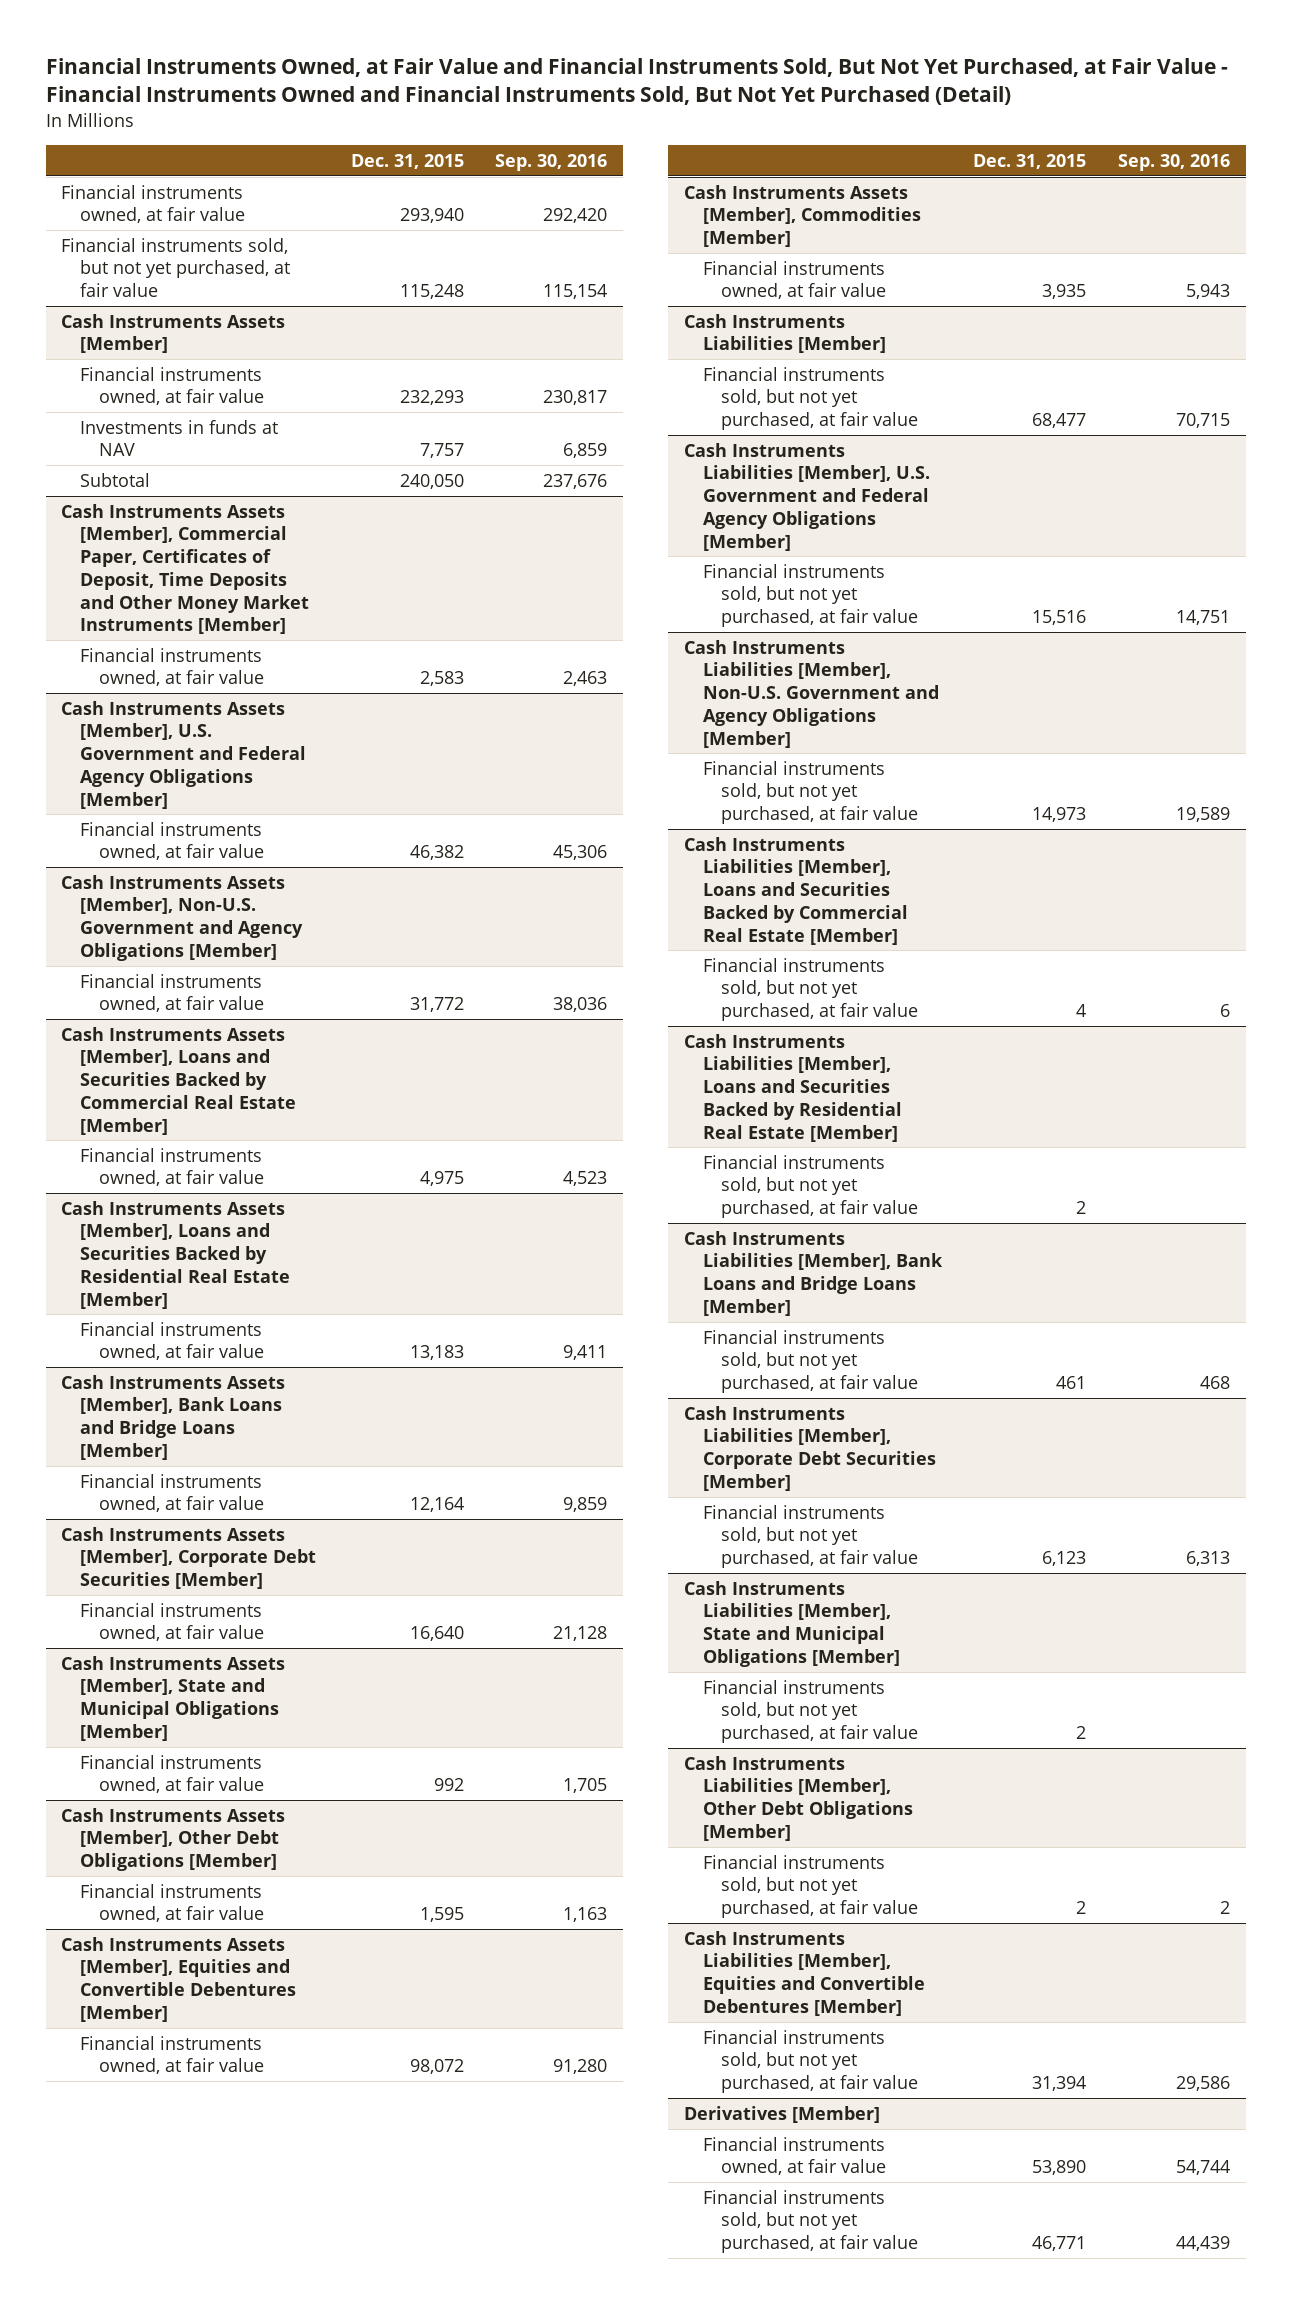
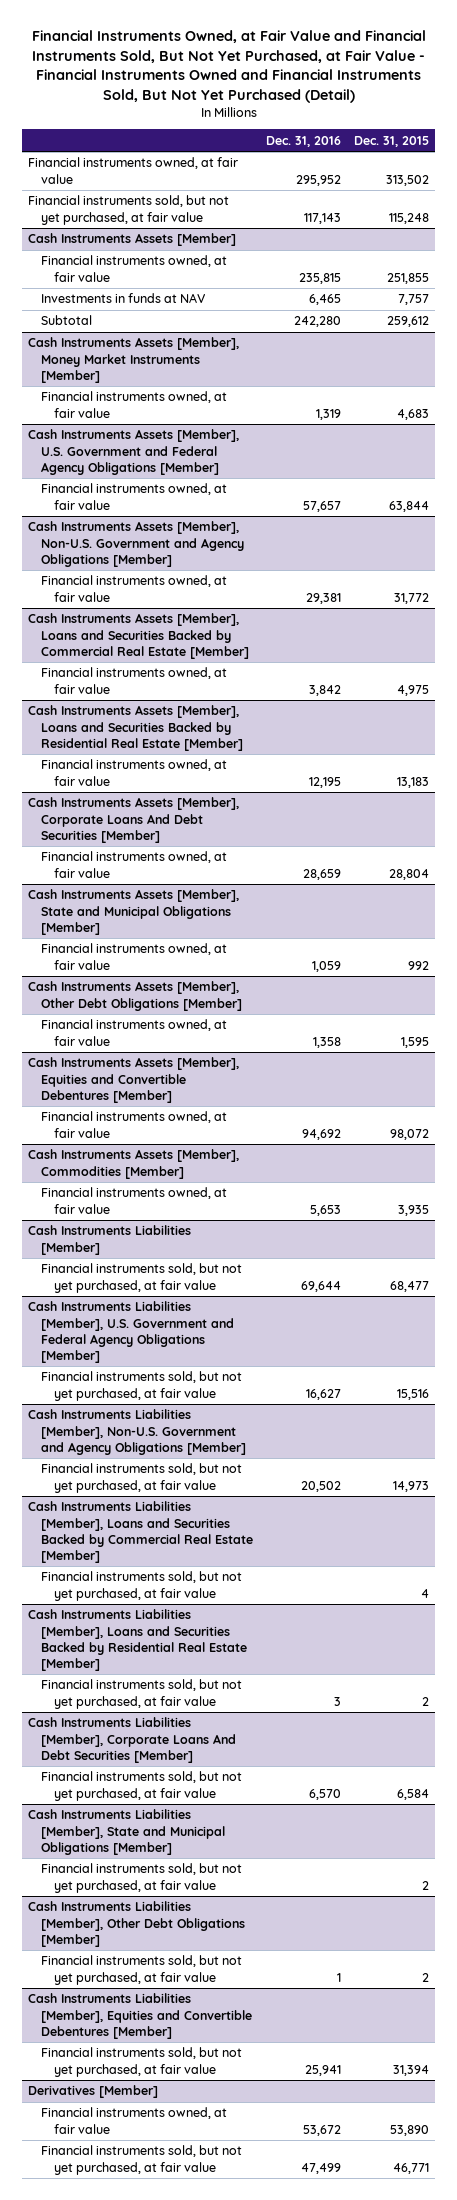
- | Dec. 31, 2015 | Sep. 30, 2016
+ | Dec. 31, 2016 | Dec. 31, 2015
- Financial instruments owned, at fair value | 293,940 | 292,420
+ Financial instruments owned, at fair value | 295,952 | 313,502
@ Cash Instruments Assets [Member]
- Financial instruments owned, at fair value | 232,293 | 230,817
+ Financial instruments owned, at fair value | 235,815 | 251,855
- Subtotal | 240,050 | 237,676
- Cash Instruments Assets [Member], Commercial Paper, Certificates of Deposit, Time Deposits and Other Money Market Instruments [Member]
- Financial instruments owned, at fair value | 2,583 | 2,463
@ Cash Instruments Assets [Member]
+ Subtotal | 242,280 | 259,612
+ Cash Instruments Assets [Member], Money Market Instruments [Member]
+ Financial instruments owned, at fair value | 1,319 | 4,683
@ Cash Instruments Assets [Member], U.S. Government and Federal Agency Obligations [Member]
- Financial instruments owned, at fair value | 46,382 | 45,306
+ Financial instruments owned, at fair value | 57,657 | 63,844
- Cash Instruments Assets [Member], Bank Loans and Bridge Loans [Member]
- Financial instruments owned, at fair value | 12,164 | 9,859
- Cash Instruments Assets [Member], Corporate Debt Securities [Member]
- Financial instruments owned, at fair value | 16,640 | 21,128
+ Cash Instruments Assets [Member], Corporate Loans And Debt Securities [Member]
+ Financial instruments owned, at fair value | 28,659 | 28,804
- Cash Instruments Liabilities [Member], Bank Loans and Bridge Loans [Member]
- Financial instruments sold, but not yet purchased, at fair value | 461 | 468
- Cash Instruments Liabilities [Member], Corporate Debt Securities [Member]
- Financial instruments sold, but not yet purchased, at fair value | 6,123 | 6,313
+ Cash Instruments Liabilities [Member], Corporate Loans And Debt Securities [Member]
+ Financial instruments sold, but not yet purchased, at fair value | 6,570 | 6,584

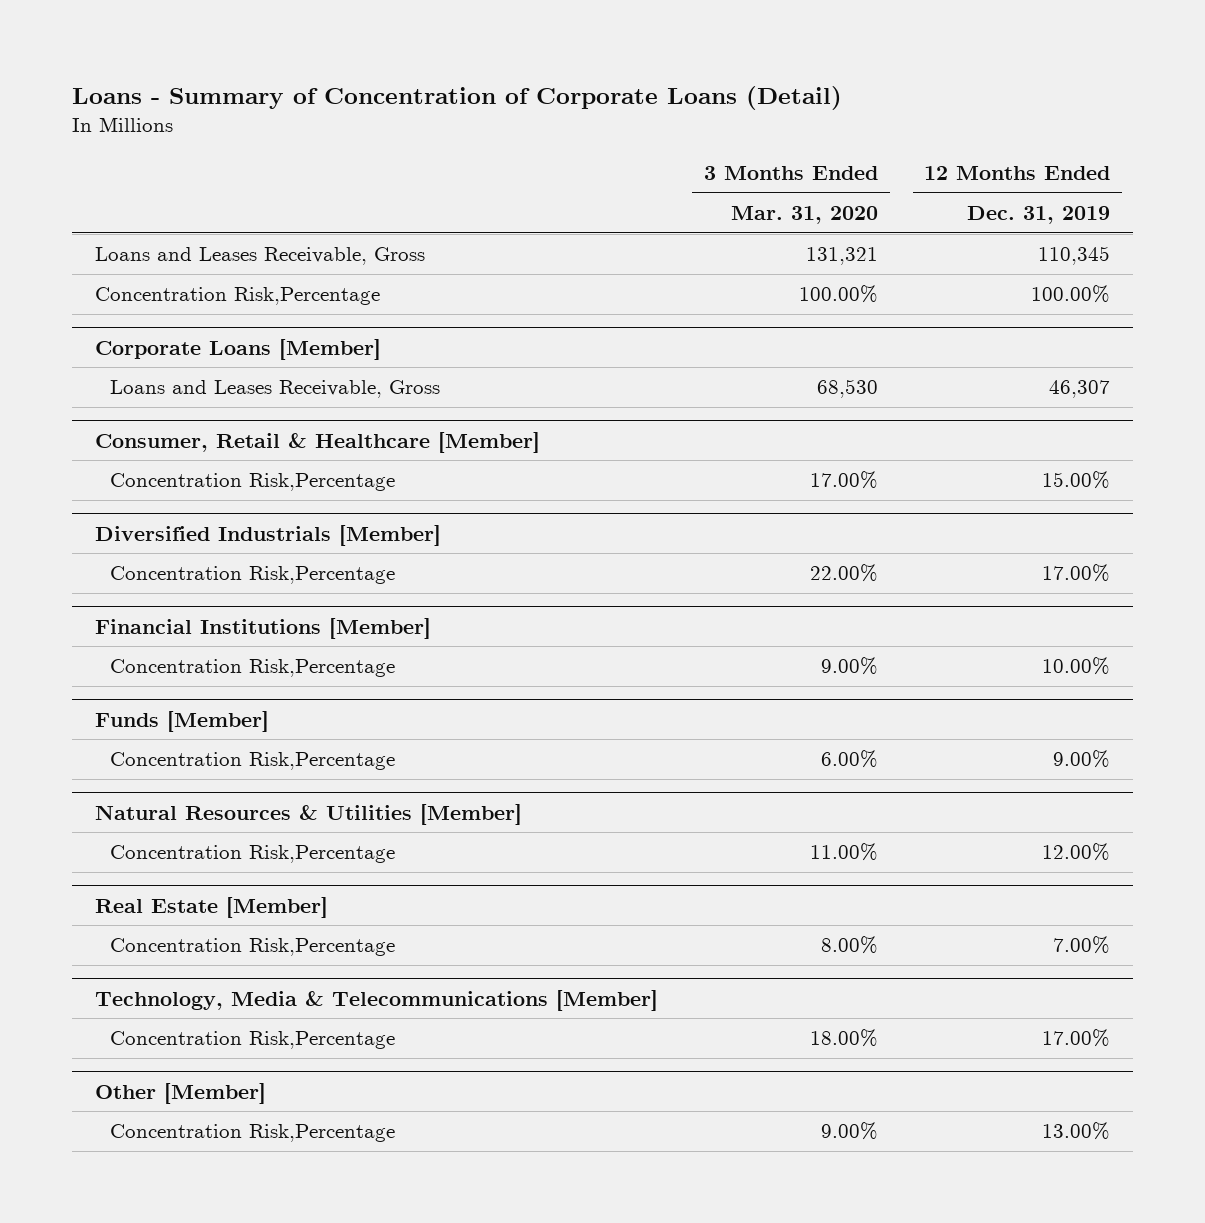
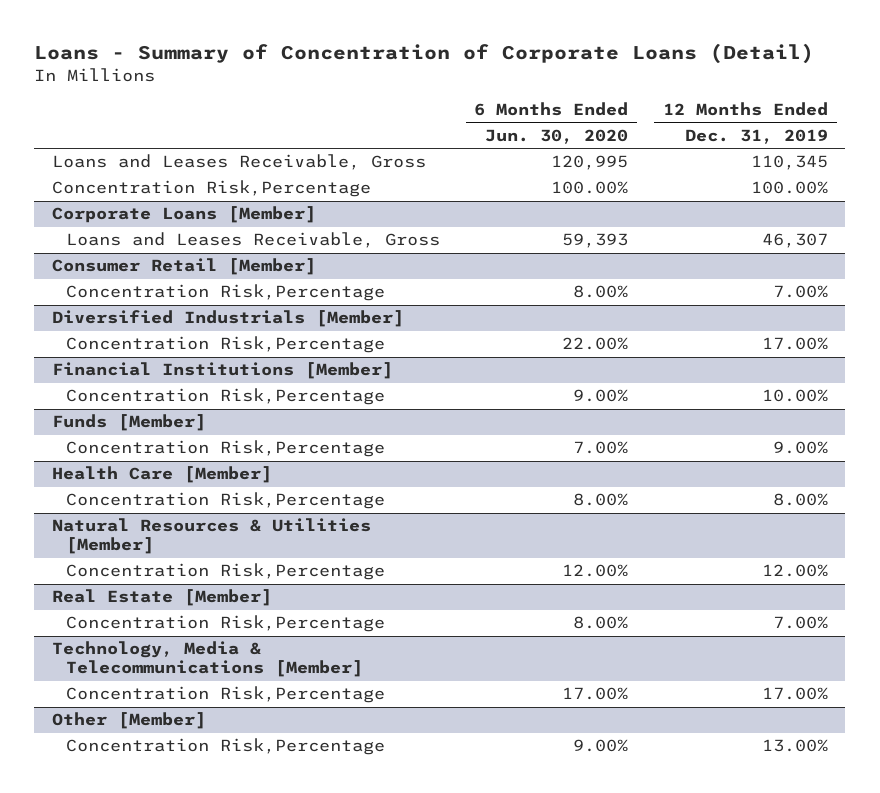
- | 3 Months Ended Mar. 31, 2020 | 12 Months Ended Dec. 31, 2019
+ | 6 Months Ended Jun. 30, 2020 | 12 Months Ended Dec. 31, 2019
- Consumer, Retail & Healthcare [Member]
- Concentration Risk,Percentage | 17.00% | 15.00%
+ Consumer Retail [Member]
+ Concentration Risk,Percentage | 8.00% | 7.00%
+ Health Care [Member]
+ Concentration Risk,Percentage | 8.00% | 8.00%

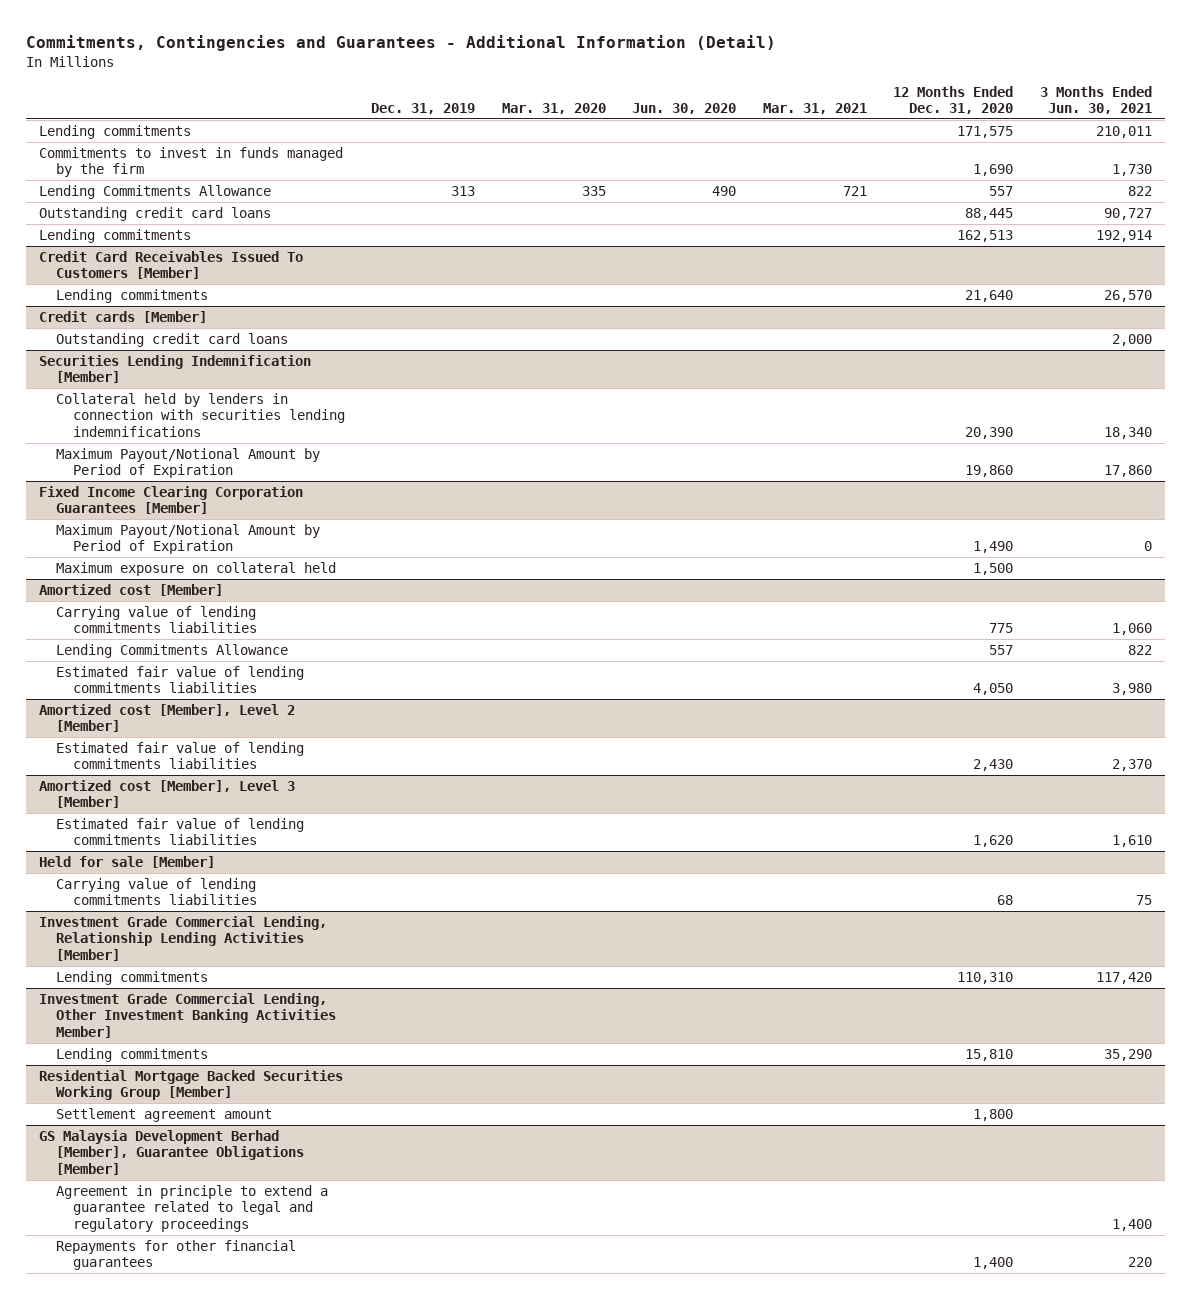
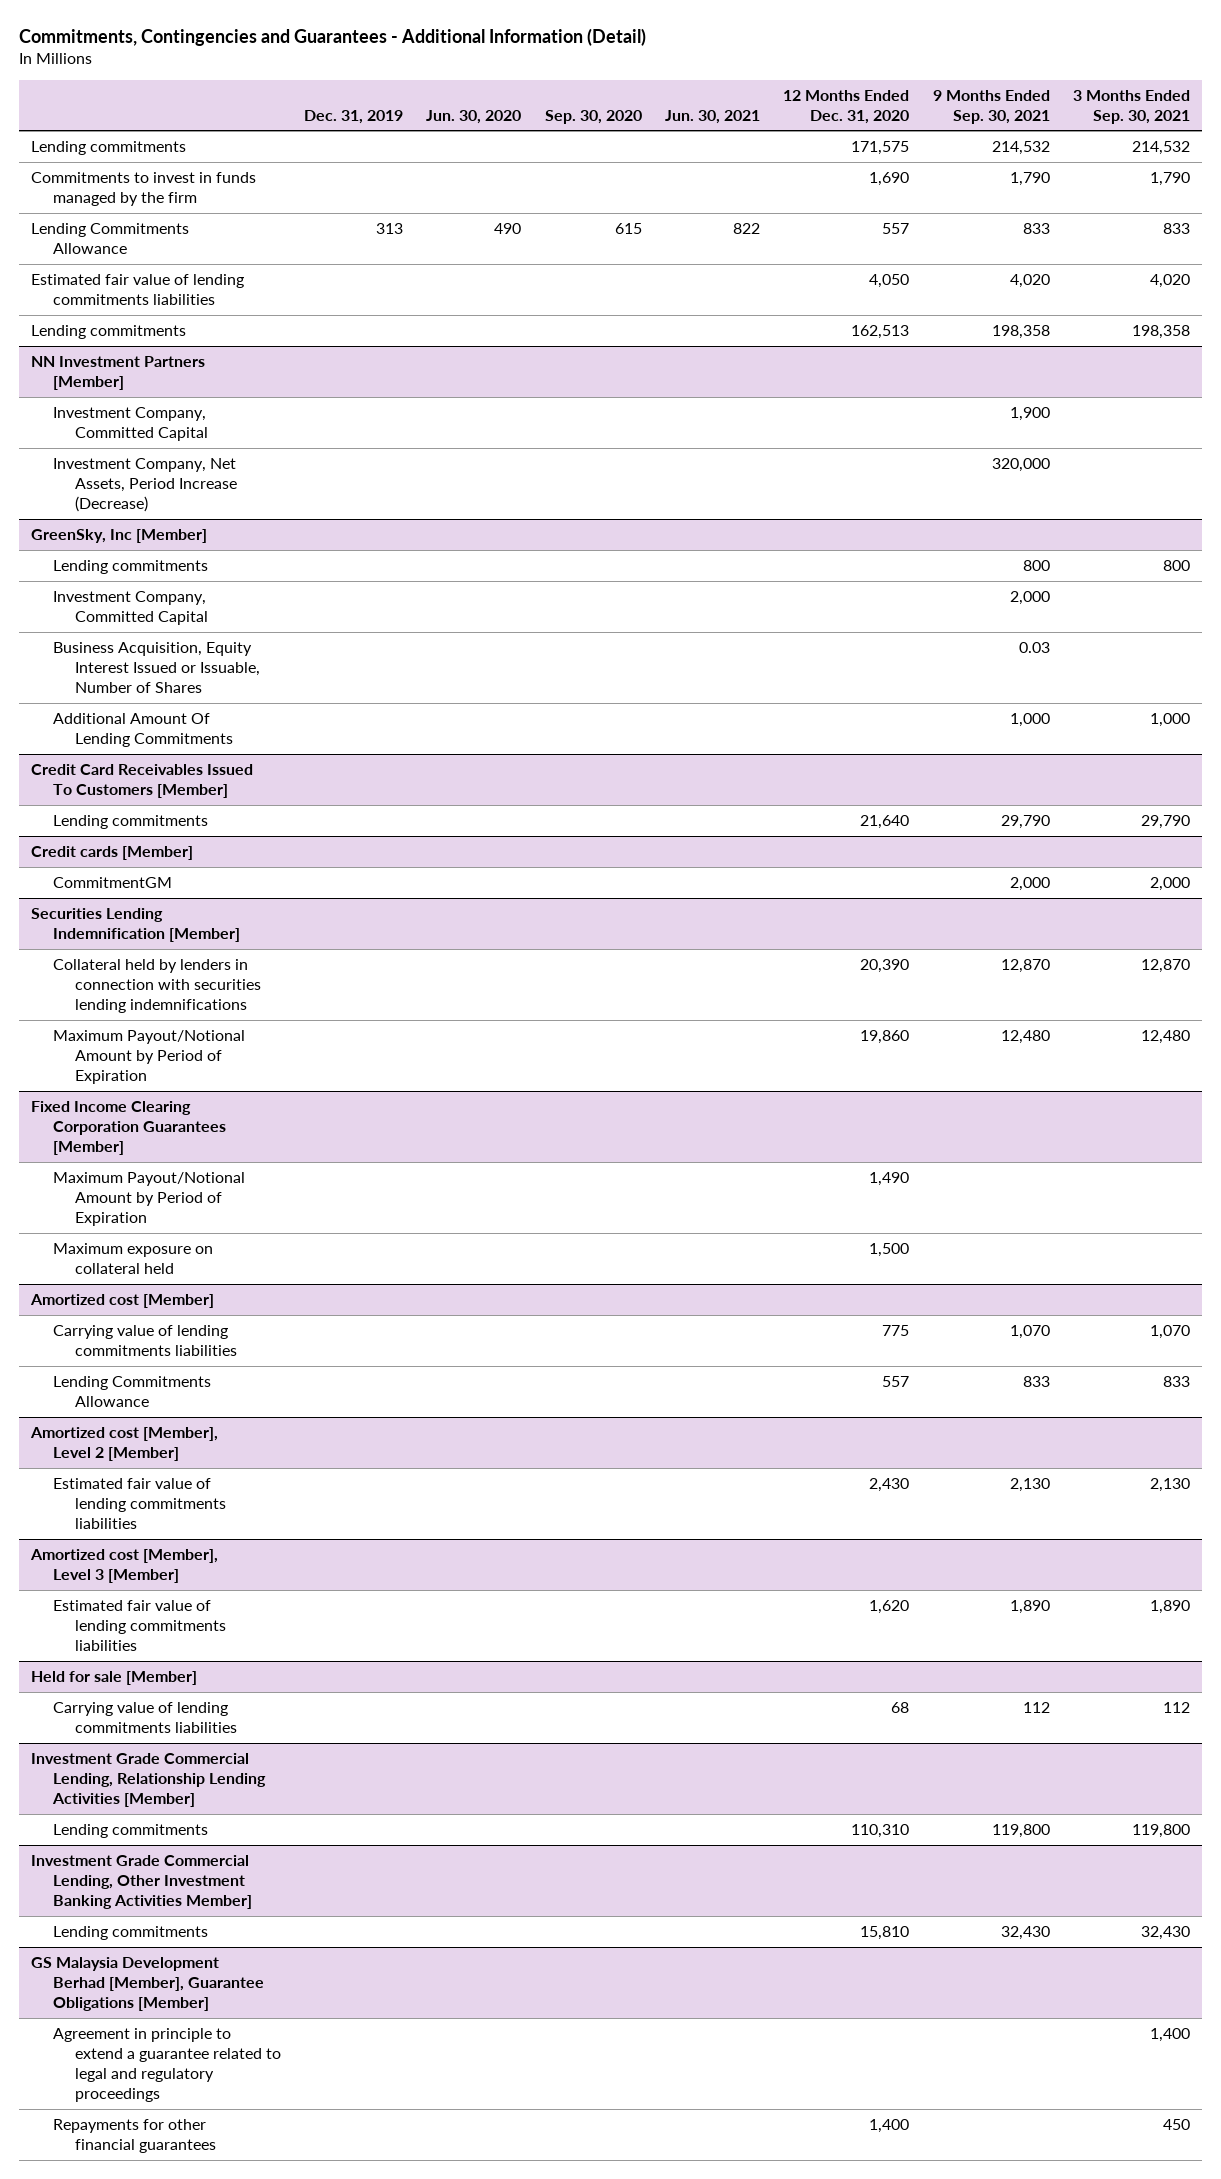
- | Dec. 31, 2019 | Mar. 31, 2020 | Jun. 30, 2020 | Mar. 31, 2021 | 12 Months Ended Dec. 31, 2020 | 3 Months Ended Jun. 30, 2021
+ | Dec. 31, 2019 | Jun. 30, 2020 | Sep. 30, 2020 | Jun. 30, 2021 | 12 Months Ended Dec. 31, 2020 | 9 Months Ended Sep. 30, 2021 | 3 Months Ended Sep. 30, 2021
- Outstanding credit card loans | | | | | 88,445 | 90,727
+ Estimated fair value of lending commitments liabilities | | | | | 4,050 | 4,020 | 4,020
+ NN Investment Partners [Member]
+ Investment Company, Committed Capital | | | | | | 1,900 |
+ Investment Company, Net Assets, Period Increase (Decrease) | | | | | | 320,000 |
+ GreenSky, Inc [Member]
+ Lending commitments | | | | | | 800 | 800
+ Investment Company, Committed Capital | | | | | | 2,000 |
+ Business Acquisition, Equity Interest Issued or Issuable, Number of Shares | | | | | | 0.03 |
+ Additional Amount Of Lending Commitments | | | | | | 1,000 | 1,000
@ Credit cards [Member]
- Outstanding credit card loans | | | | | | 2,000
+ CommitmentGM | | | | | | 2,000 | 2,000
@ Amortized cost [Member]
- Estimated fair value of lending commitments liabilities | | | | | 4,050 | 3,980
- Residential Mortgage Backed Securities Working Group [Member]
- Settlement agreement amount | | | | | 1,800 |

